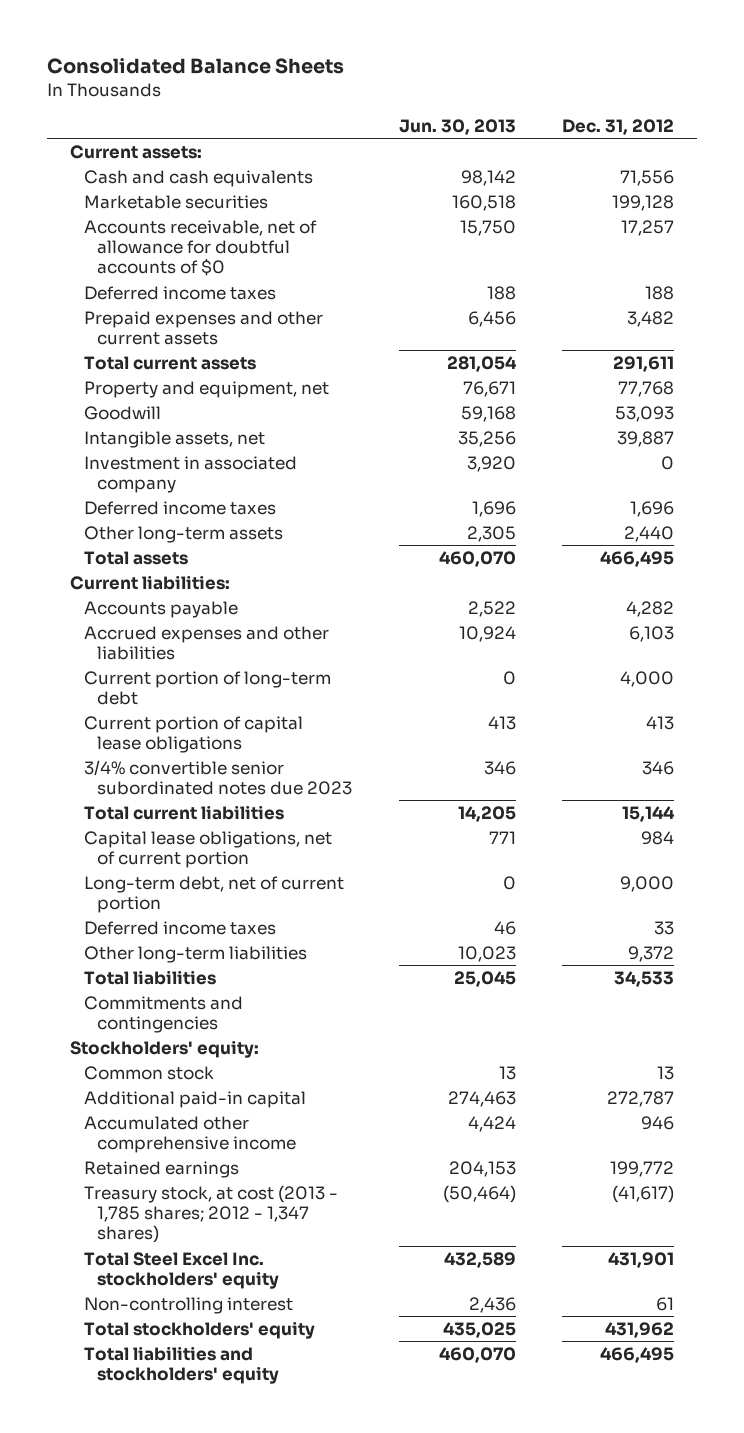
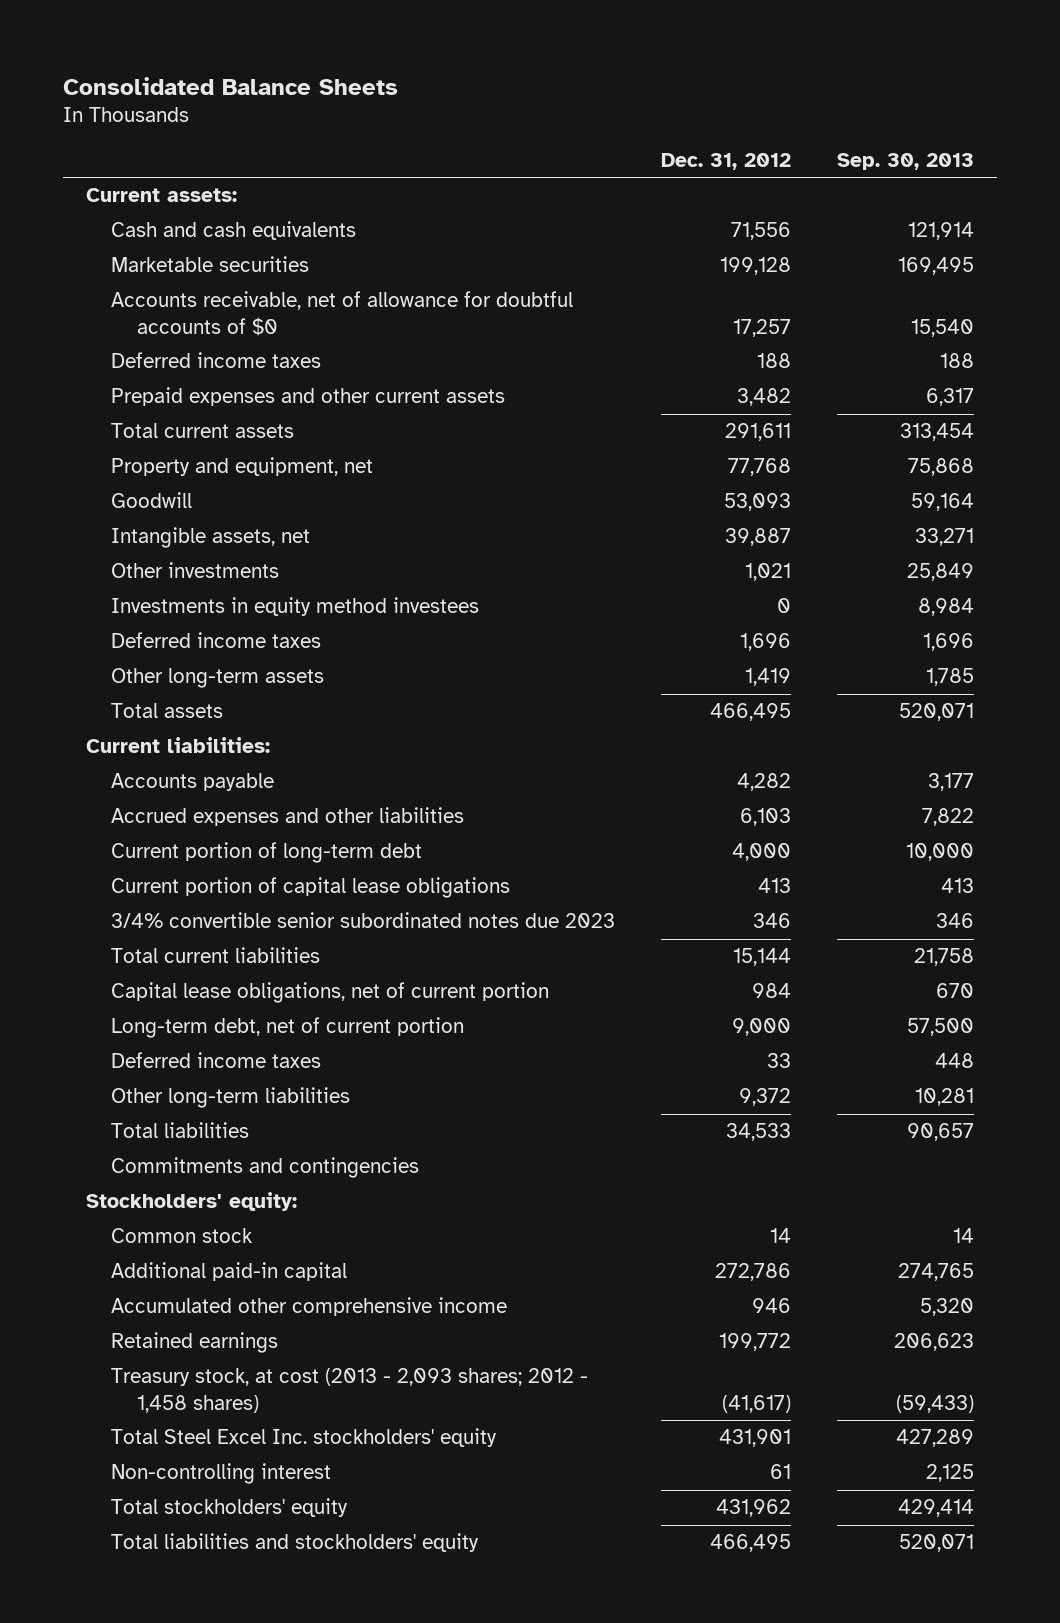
- | Jun. 30, 2013 | Dec. 31, 2012
+ | Dec. 31, 2012 | Sep. 30, 2013
- Investment in associated company | 3,920 | 0
+ Other investments | 1,021 | 25,849
+ Investments in equity method investees | 0 | 8,984
- Other long-term assets | 2,305 | 2,440
+ Other long-term assets | 1,419 | 1,785
- Common stock | 13 | 13
- Additional paid-in capital | 274,463 | 272,787
+ Common stock | 14 | 14
+ Additional paid-in capital | 272,786 | 274,765
- Treasury stock, at cost (2013 - 1,785 shares; 2012 - 1,347 shares) | (50,464) | (41,617)
+ Treasury stock, at cost (2013 - 2,093 shares; 2012 - 1,458 shares) | (41,617) | (59,433)

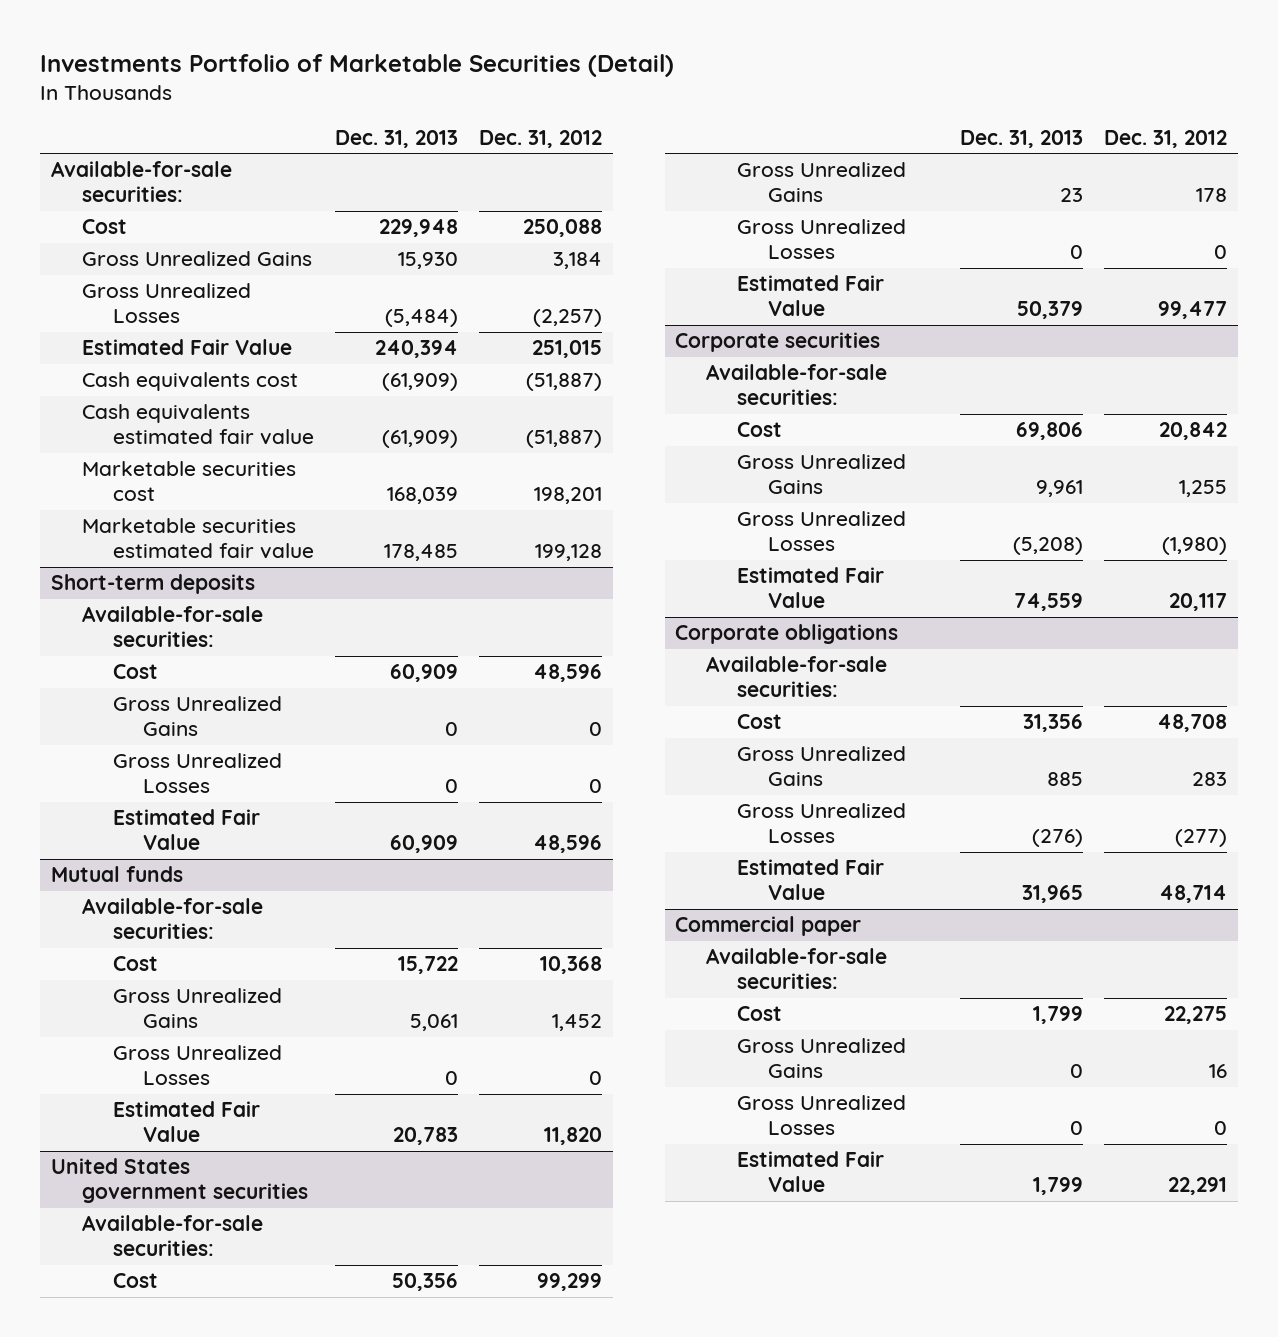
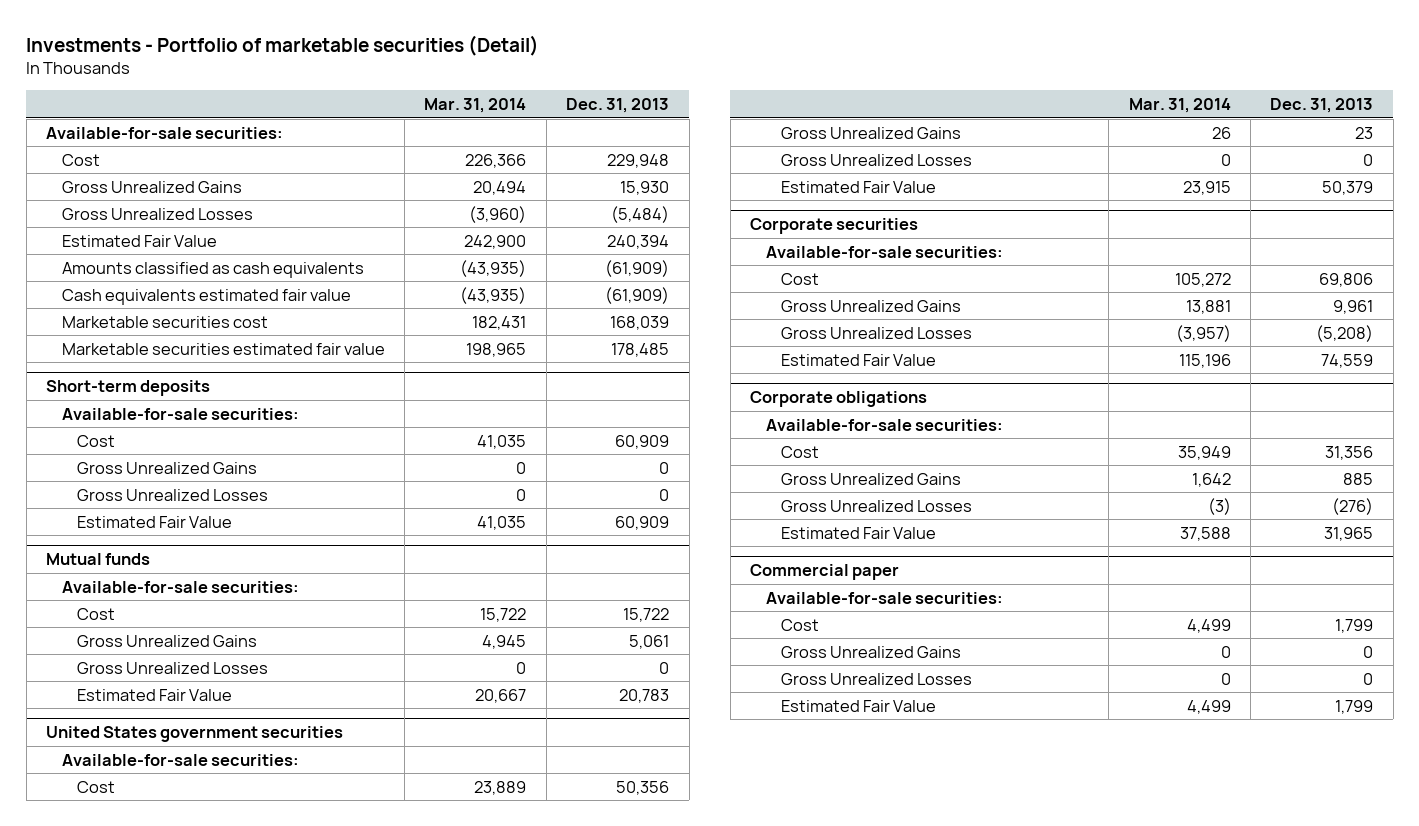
- Investments Portfolio of Marketable Securities (Detail)
+ Investments - Portfolio of marketable securities (Detail)
- | Dec. 31, 2013 | Dec. 31, 2012
+ | Mar. 31, 2014 | Dec. 31, 2013
- Cash equivalents cost | (61,909) | (51,887)
+ Amounts classified as cash equivalents | (43,935) | (61,909)

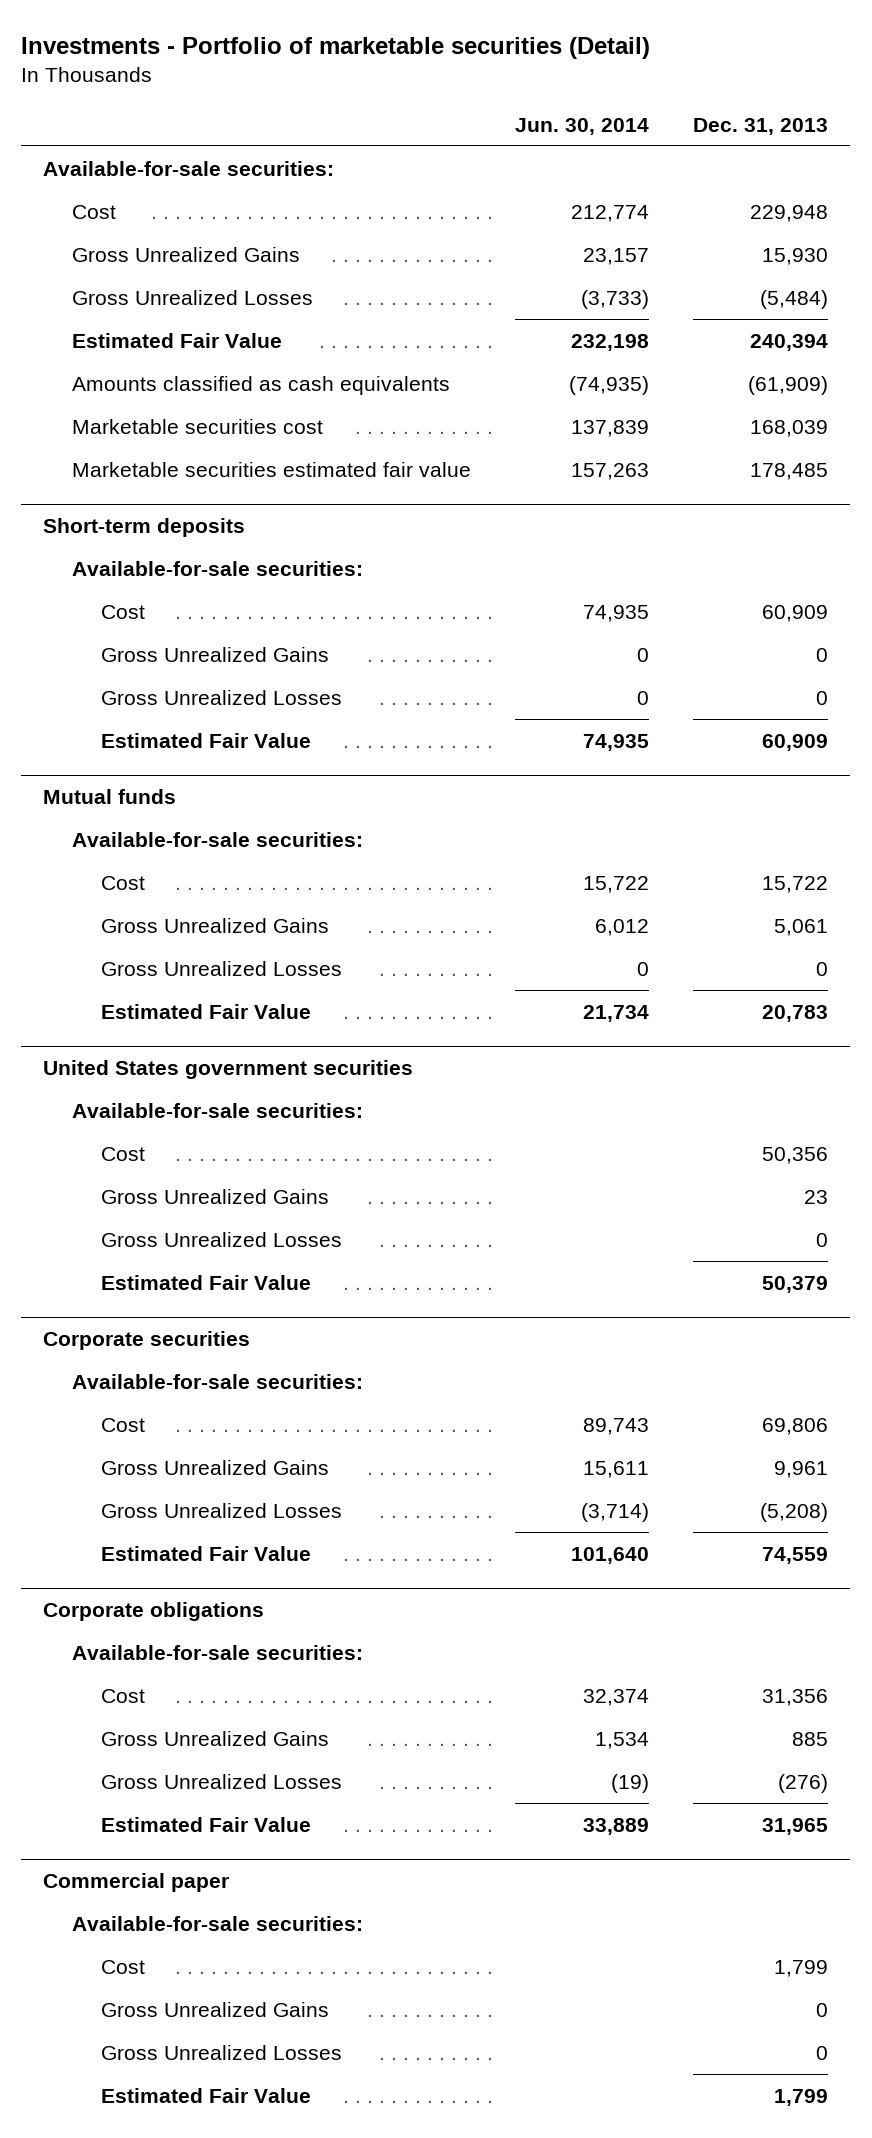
- | Mar. 31, 2014 | Dec. 31, 2013
+ | Jun. 30, 2014 | Dec. 31, 2013
- Cash equivalents estimated fair value | (43,935) | (61,909)

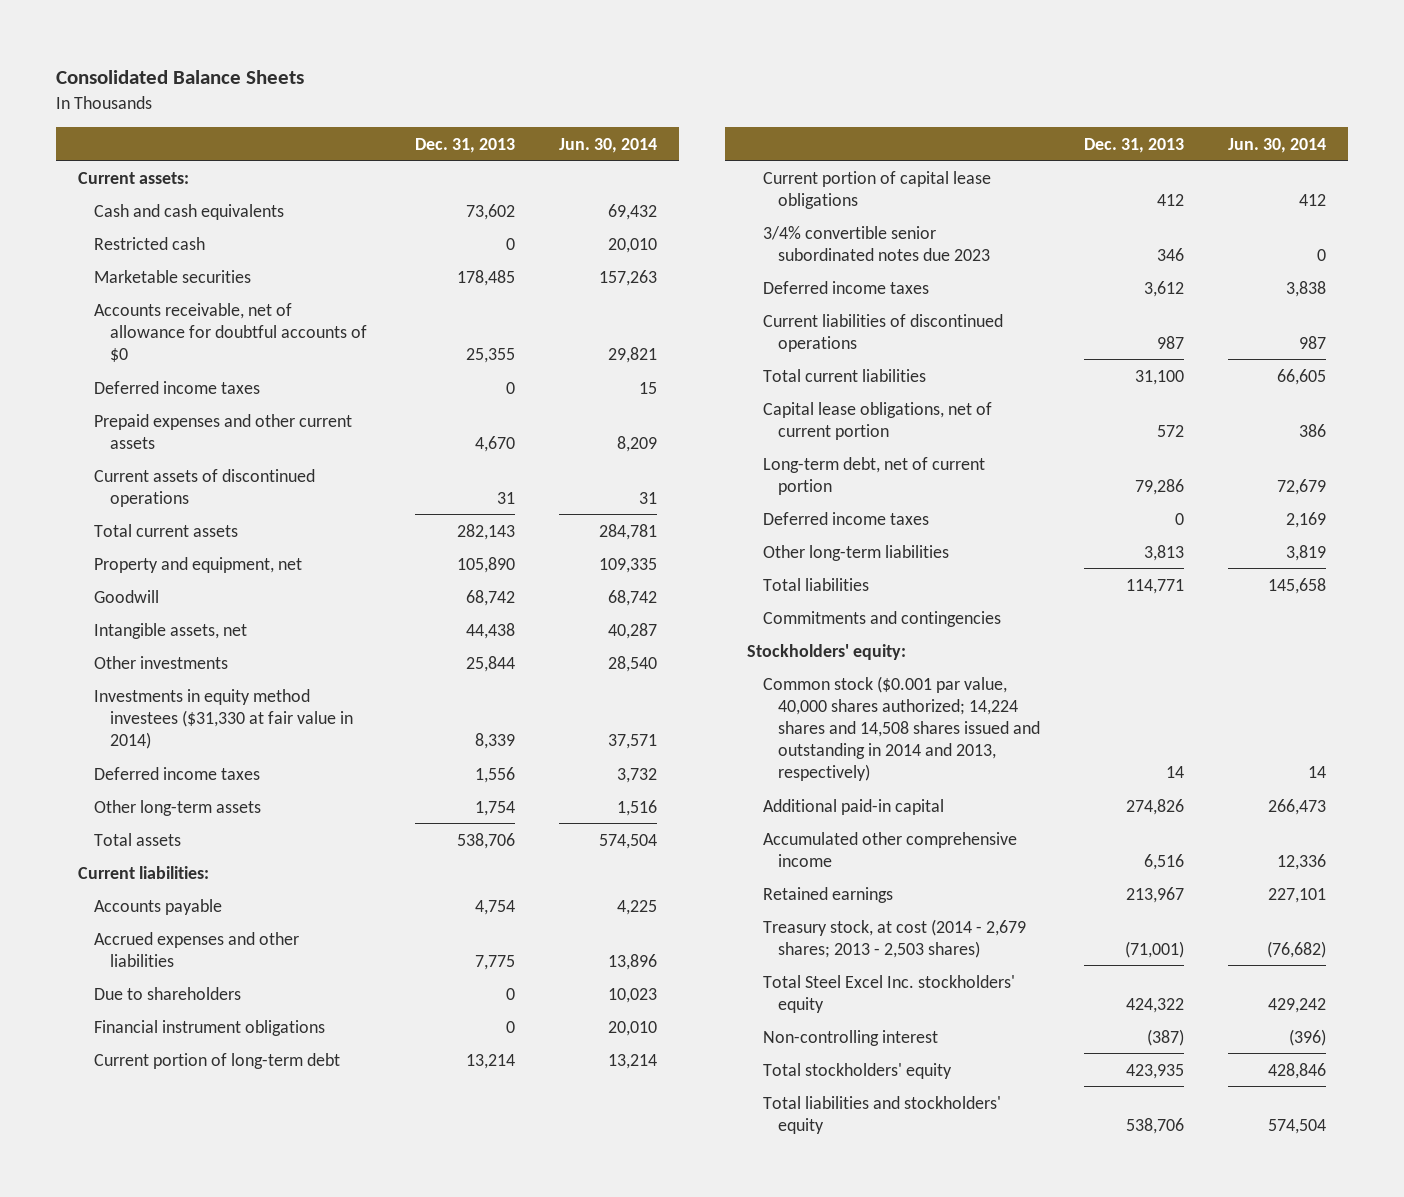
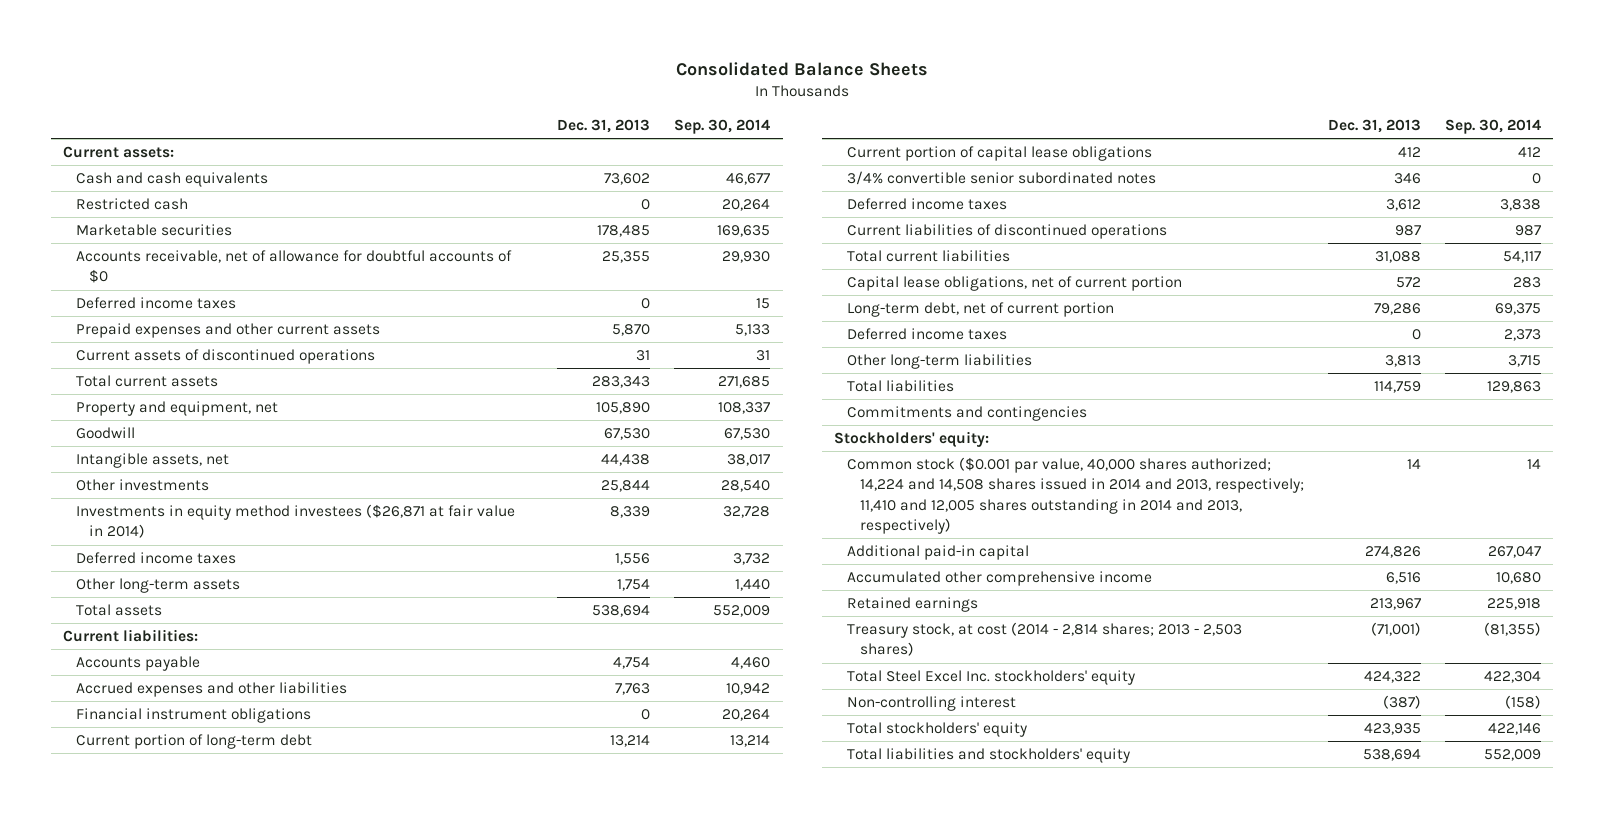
- | Dec. 31, 2013 | Jun. 30, 2014
+ | Dec. 31, 2013 | Sep. 30, 2014
- Prepaid expenses and other current assets | 4,670 | 8,209
+ Prepaid expenses and other current assets | 5,870 | 5,133
- Total current assets | 282,143 | 284,781
+ Total current assets | 283,343 | 271,685
- Goodwill | 68,742 | 68,742
+ Goodwill | 67,530 | 67,530
- Investments in equity method investees ($31,330 at fair value in 2014) | 8,339 | 37,571
+ Investments in equity method investees ($26,871 at fair value in 2014) | 8,339 | 32,728
- Total assets | 538,706 | 574,504
+ Total assets | 538,694 | 552,009
- Accrued expenses and other liabilities | 7,775 | 13,896
- Due to shareholders | 0 | 10,023
+ Accrued expenses and other liabilities | 7,763 | 10,942
- 3/4% convertible senior subordinated notes due 2023 | 346 | 0
+ 3/4% convertible senior subordinated notes | 346 | 0
- Total current liabilities | 31,100 | 66,605
+ Total current liabilities | 31,088 | 54,117
- Total liabilities | 114,771 | 145,658
+ Total liabilities | 114,759 | 129,863
- Common stock ($0.001 par value, 40,000 shares authorized; 14,224 shares and 14,508 shares issued and outstanding in 2014 and 2013, respectively) | 14 | 14
+ Common stock ($0.001 par value, 40,000 shares authorized; 14,224 and 14,508 shares issued in 2014 and 2013, respectively; 11,410 and 12,005 shares outstanding in 2014 and 2013, respectively) | 14 | 14
- Treasury stock, at cost (2014 - 2,679 shares; 2013 - 2,503 shares) | (71,001) | (76,682)
+ Treasury stock, at cost (2014 - 2,814 shares; 2013 - 2,503 shares) | (71,001) | (81,355)
- Total liabilities and stockholders' equity | 538,706 | 574,504
+ Total liabilities and stockholders' equity | 538,694 | 552,009

